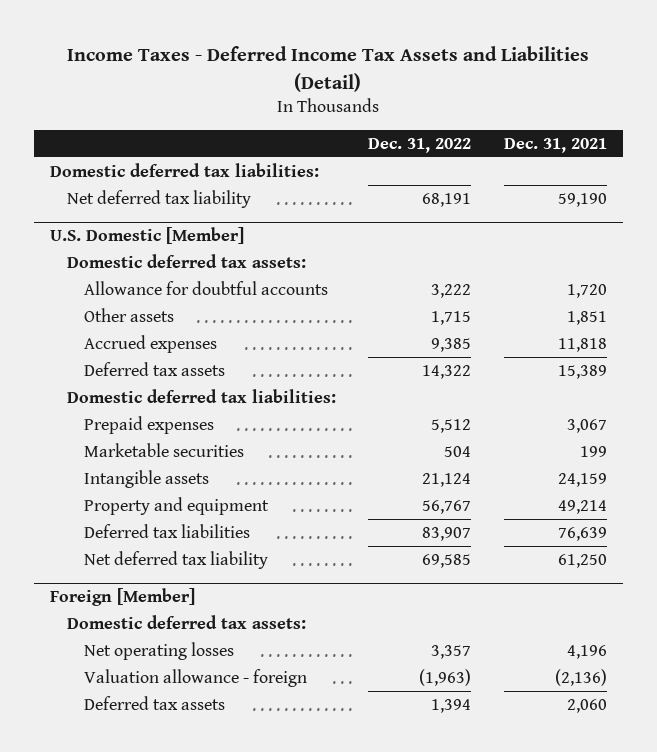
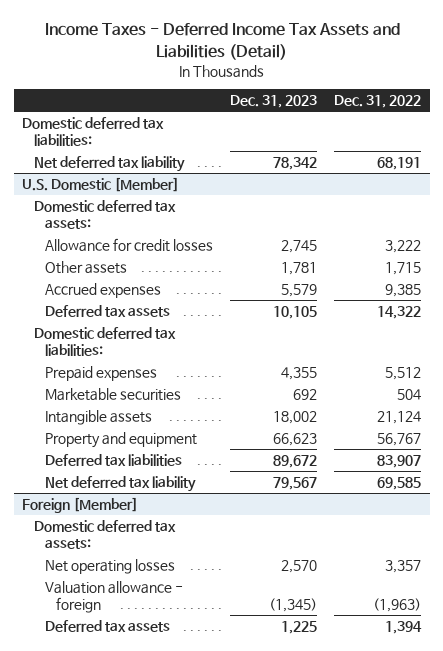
- | Dec. 31, 2022 | Dec. 31, 2021
+ | Dec. 31, 2023 | Dec. 31, 2022
@ U.S. Domestic [Member]
- Allowance for doubtful accounts | 3,222 | 1,720
+ Allowance for credit losses | 2,745 | 3,222

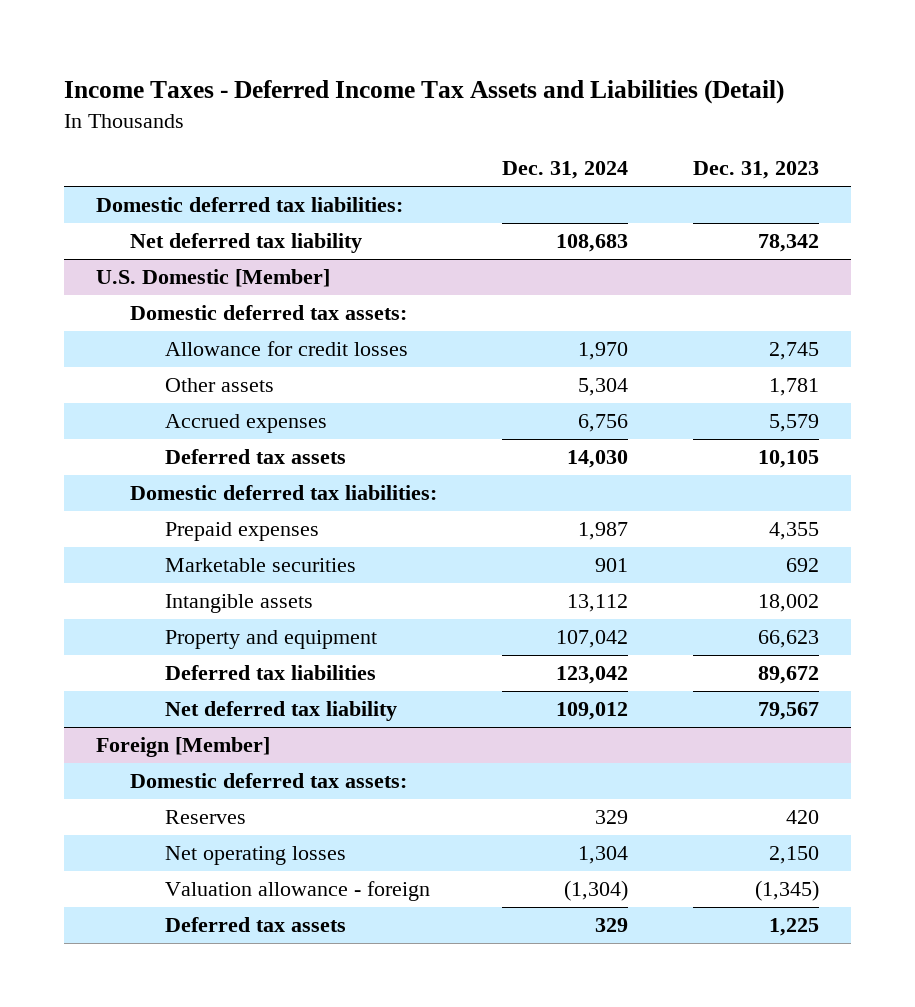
- | Dec. 31, 2023 | Dec. 31, 2022
+ | Dec. 31, 2024 | Dec. 31, 2023
@ Foreign [Member]
- Net operating losses | 2,570 | 3,357
+ Reserves | 329 | 420
+ Net operating losses | 1,304 | 2,150

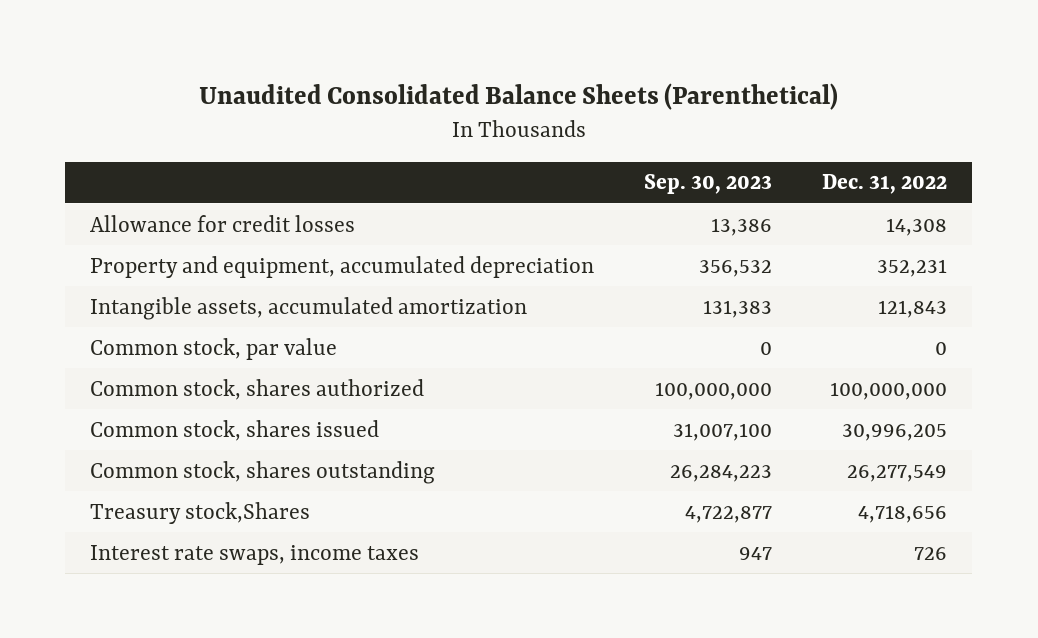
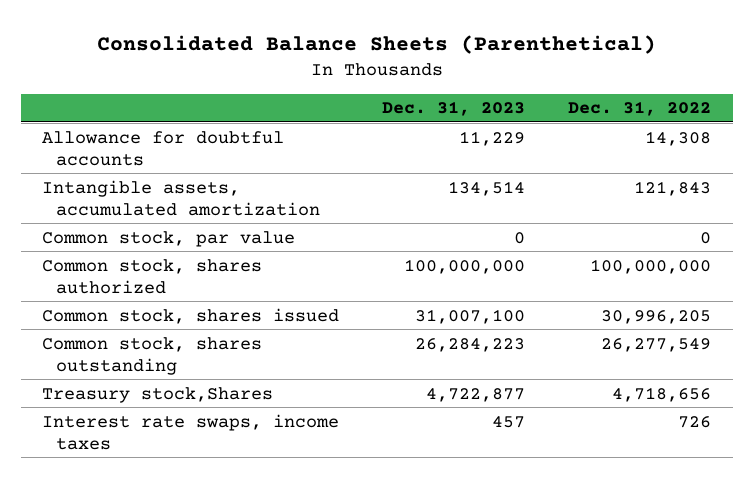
- Unaudited Consolidated Balance Sheets (Parenthetical)
+ Consolidated Balance Sheets (Parenthetical)
- | Sep. 30, 2023 | Dec. 31, 2022
+ | Dec. 31, 2023 | Dec. 31, 2022
- Allowance for credit losses | 13,386 | 14,308
- Property and equipment, accumulated depreciation | 356,532 | 352,231
+ Allowance for doubtful accounts | 11,229 | 14,308

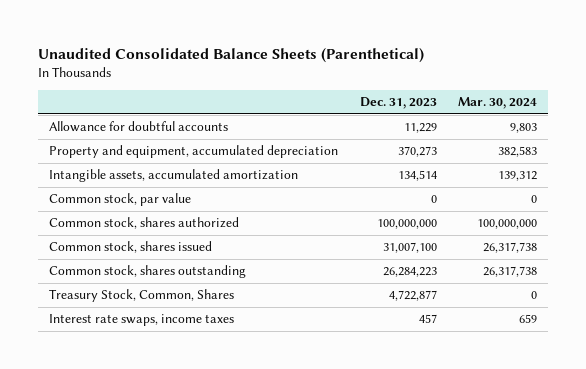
- Consolidated Balance Sheets (Parenthetical)
+ Unaudited Consolidated Balance Sheets (Parenthetical)
- | Dec. 31, 2023 | Dec. 31, 2022
+ | Dec. 31, 2023 | Mar. 30, 2024
+ Property and equipment, accumulated depreciation | 370,273 | 382,583
- Treasury stock,Shares | 4,722,877 | 4,718,656
+ Treasury Stock, Common, Shares | 4,722,877 | 0

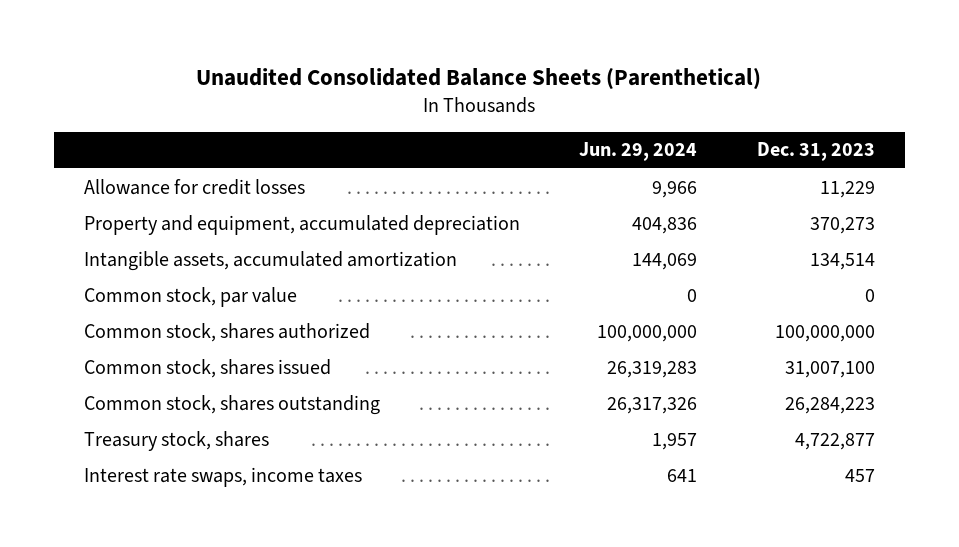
- | Dec. 31, 2023 | Mar. 30, 2024
+ | Jun. 29, 2024 | Dec. 31, 2023
- Allowance for doubtful accounts | 11,229 | 9,803
+ Allowance for credit losses | 9,966 | 11,229
- Treasury Stock, Common, Shares | 4,722,877 | 0
+ Treasury stock, shares | 1,957 | 4,722,877

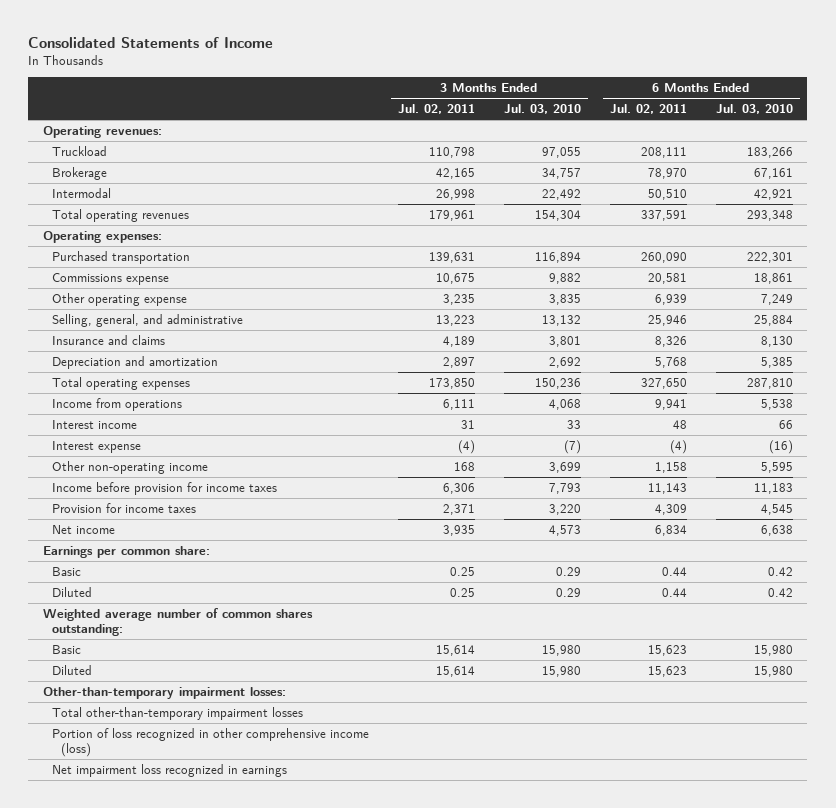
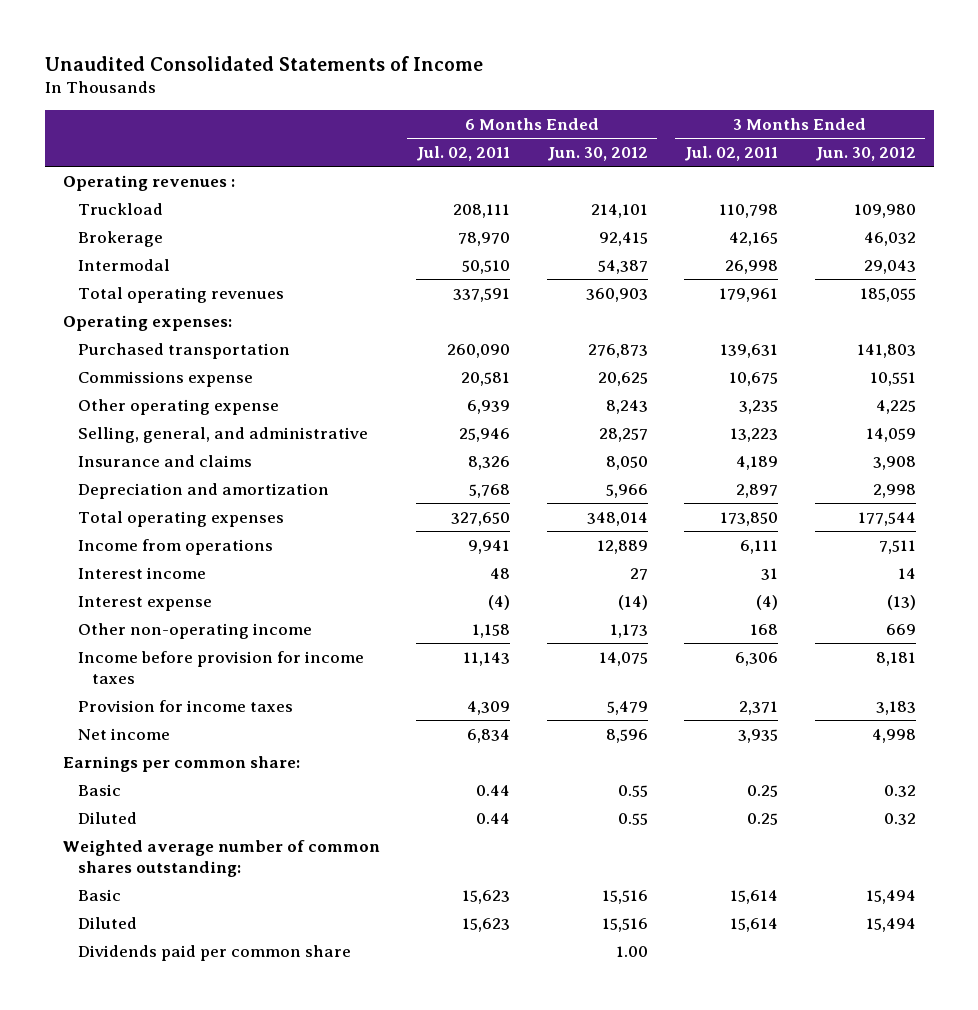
- Consolidated Statements of Income
+ Unaudited Consolidated Statements of Income
- | 3 Months Ended Jul. 02, 2011 | 3 Months Ended Jul. 03, 2010 | 6 Months Ended Jul. 02, 2011 | 6 Months Ended Jul. 03, 2010
+ | 6 Months Ended Jul. 02, 2011 | 6 Months Ended Jun. 30, 2012 | 3 Months Ended Jul. 02, 2011 | 3 Months Ended Jun. 30, 2012
- Operating revenues:
+ Operating revenues :
- Other-than-temporary impairment losses:
- Total other-than-temporary impairment losses
- Portion of loss recognized in other comprehensive income (loss)
- Net impairment loss recognized in earnings
+ Dividends paid per common share | | 1.00 | |

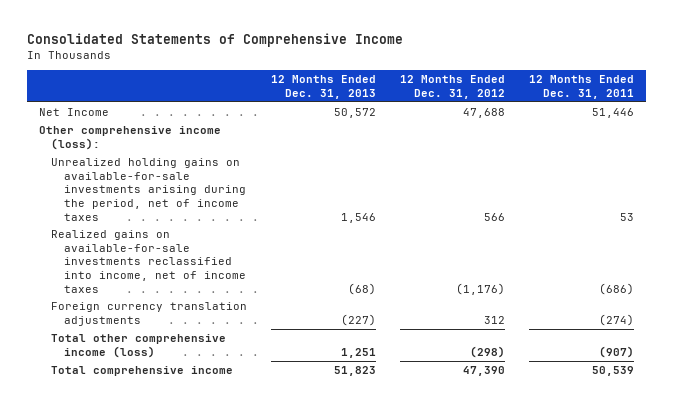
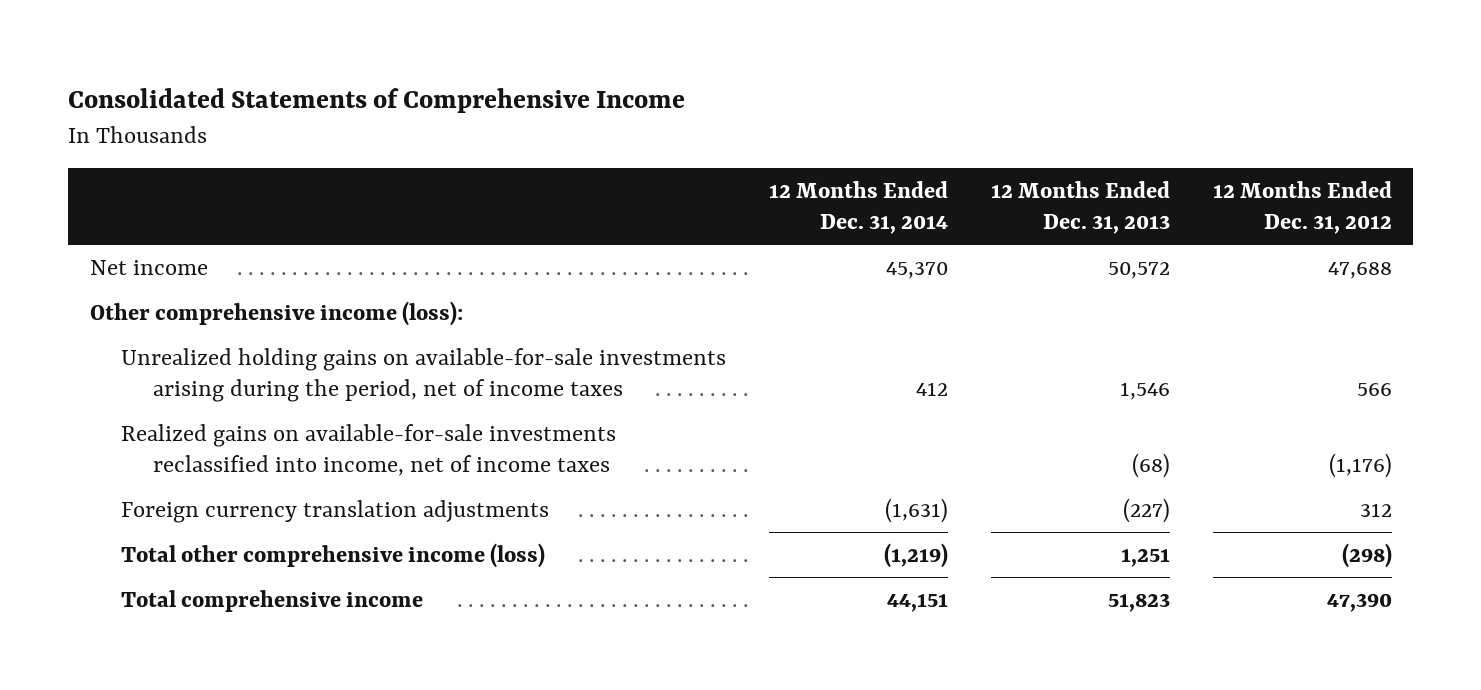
- | 12 Months Ended Dec. 31, 2013 | 12 Months Ended Dec. 31, 2012 | 12 Months Ended Dec. 31, 2011
+ | 12 Months Ended Dec. 31, 2014 | 12 Months Ended Dec. 31, 2013 | 12 Months Ended Dec. 31, 2012
- Net Income | 50,572 | 47,688 | 51,446
+ Net income | 45,370 | 50,572 | 47,688

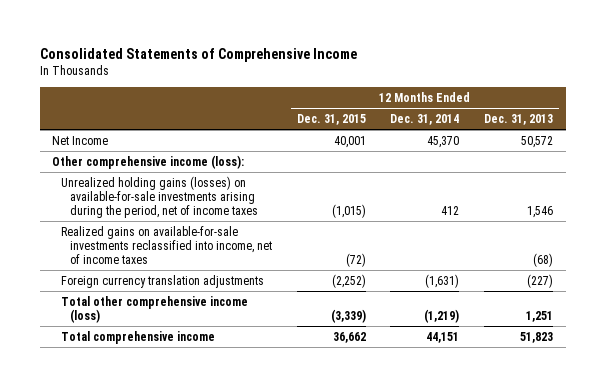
- | 12 Months Ended Dec. 31, 2014 | 12 Months Ended Dec. 31, 2013 | 12 Months Ended Dec. 31, 2012
+ | 12 Months Ended Dec. 31, 2015 | 12 Months Ended Dec. 31, 2014 | 12 Months Ended Dec. 31, 2013
- Net income | 45,370 | 50,572 | 47,688
+ Net Income | 40,001 | 45,370 | 50,572
- Unrealized holding gains on available-for-sale investments arising during the period, net of income taxes | 412 | 1,546 | 566
+ Unrealized holding gains (losses) on available-for-sale investments arising during the period, net of income taxes | (1,015) | 412 | 1,546

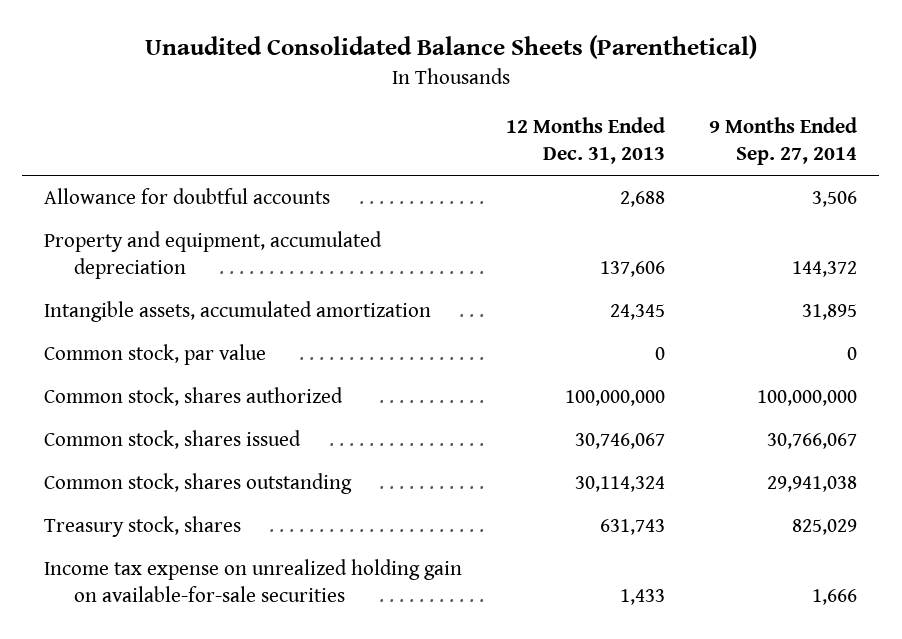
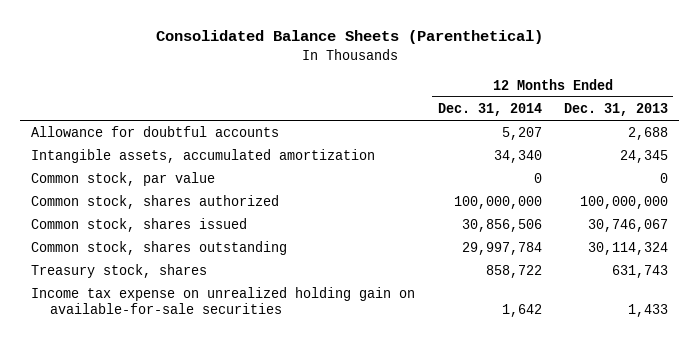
- Unaudited Consolidated Balance Sheets (Parenthetical)
+ Consolidated Balance Sheets (Parenthetical)
- | 12 Months Ended Dec. 31, 2013 | 9 Months Ended Sep. 27, 2014
+ | 12 Months Ended Dec. 31, 2014 | 12 Months Ended Dec. 31, 2013
- Property and equipment, accumulated depreciation | 137,606 | 144,372

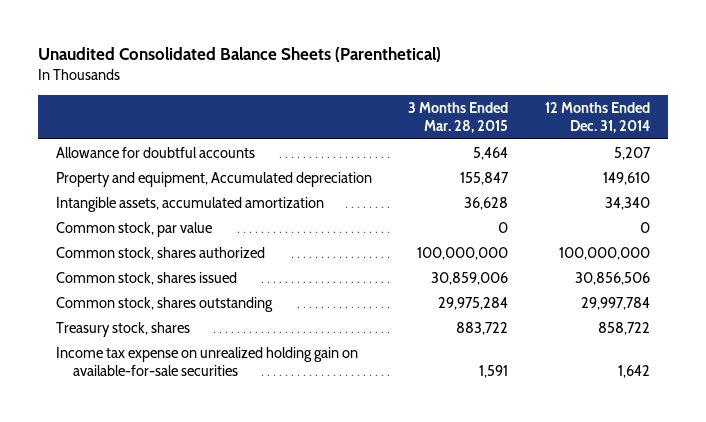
- Consolidated Balance Sheets (Parenthetical)
+ Unaudited Consolidated Balance Sheets (Parenthetical)
- | 12 Months Ended Dec. 31, 2014 | 12 Months Ended Dec. 31, 2013
+ | 3 Months Ended Mar. 28, 2015 | 12 Months Ended Dec. 31, 2014
+ Property and equipment, Accumulated depreciation | 155,847 | 149,610

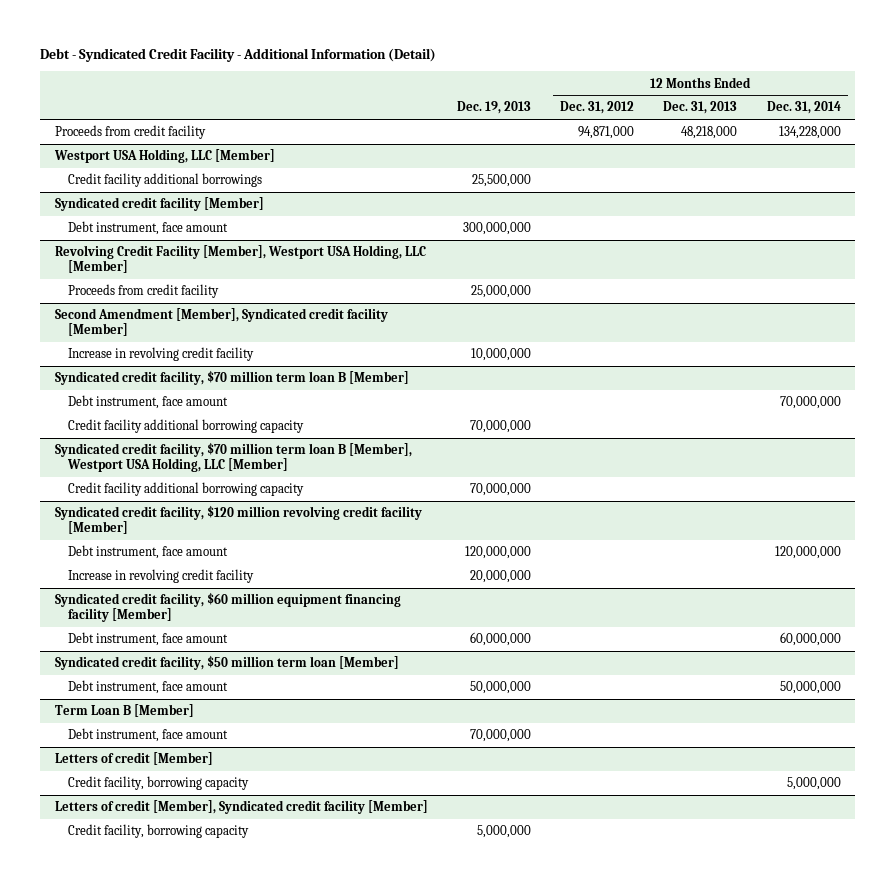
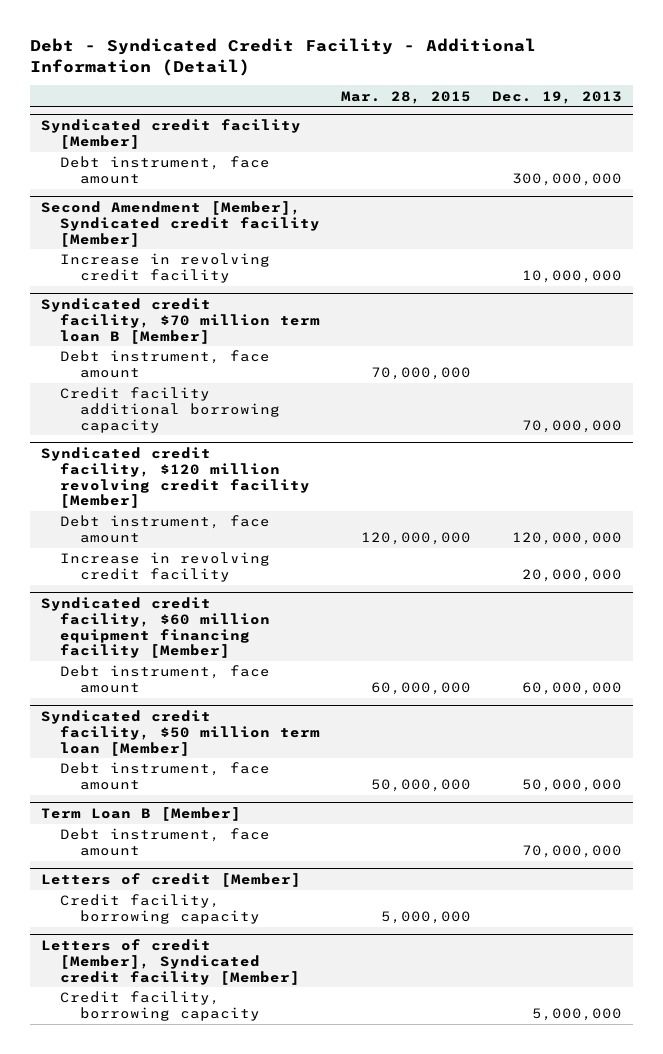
- | Dec. 19, 2013 | 12 Months Ended Dec. 31, 2012 | 12 Months Ended Dec. 31, 2013 | 12 Months Ended Dec. 31, 2014
+ | Mar. 28, 2015 | Dec. 19, 2013
- Proceeds from credit facility | | 94,871,000 | 48,218,000 | 134,228,000
- Westport USA Holding, LLC [Member]
- Credit facility additional borrowings | 25,500,000 | | |
- Revolving Credit Facility [Member], Westport USA Holding, LLC [Member]
- Proceeds from credit facility | 25,000,000 | | |
- Syndicated credit facility, $70 million term loan B [Member], Westport USA Holding, LLC [Member]
- Credit facility additional borrowing capacity | 70,000,000 | | |

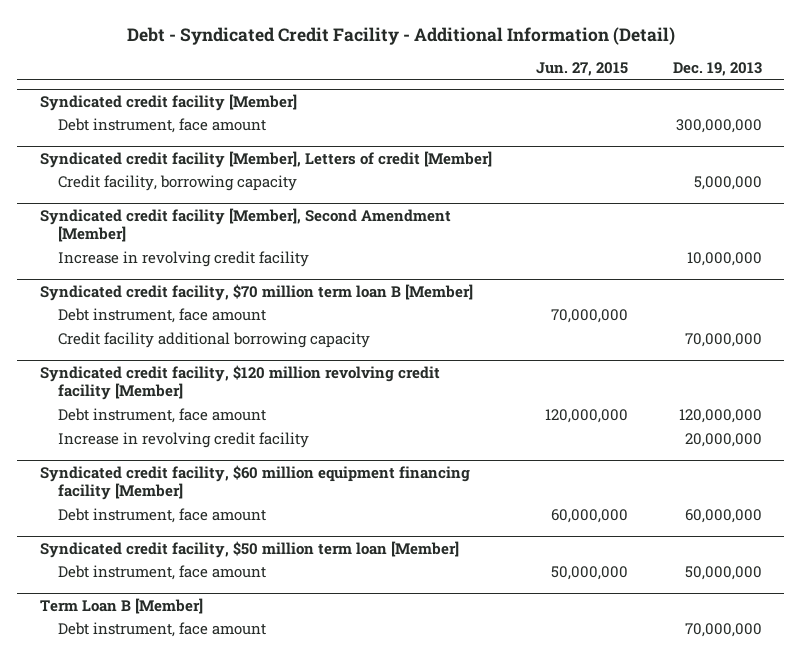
- | Mar. 28, 2015 | Dec. 19, 2013
+ | Jun. 27, 2015 | Dec. 19, 2013
- Second Amendment [Member], Syndicated credit facility [Member]
+ Syndicated credit facility [Member], Letters of credit [Member]
+ Credit facility, borrowing capacity | | 5,000,000
+ Syndicated credit facility [Member], Second Amendment [Member]
- Letters of credit [Member]
- Credit facility, borrowing capacity | 5,000,000 |
- Letters of credit [Member], Syndicated credit facility [Member]
- Credit facility, borrowing capacity | | 5,000,000

